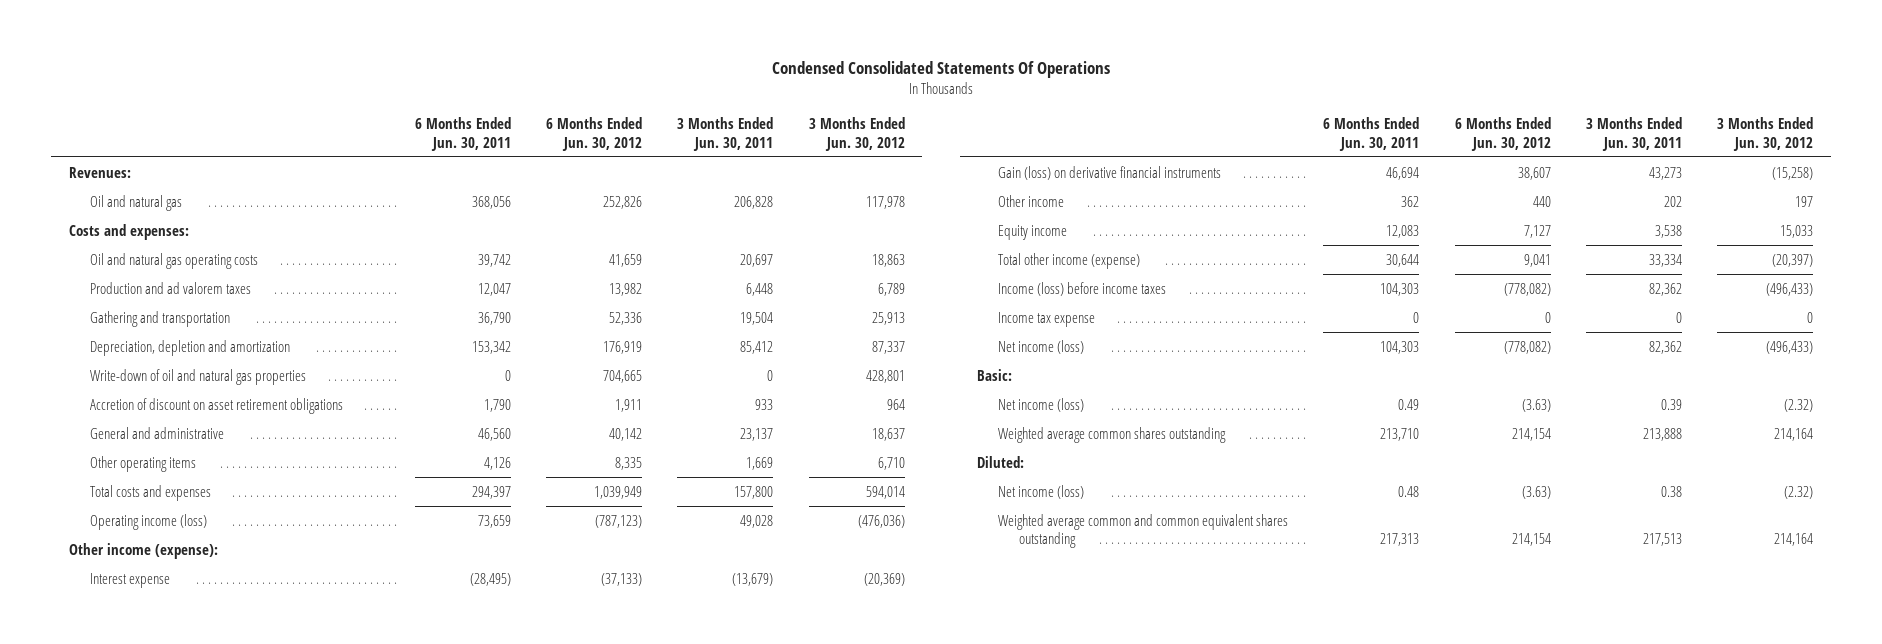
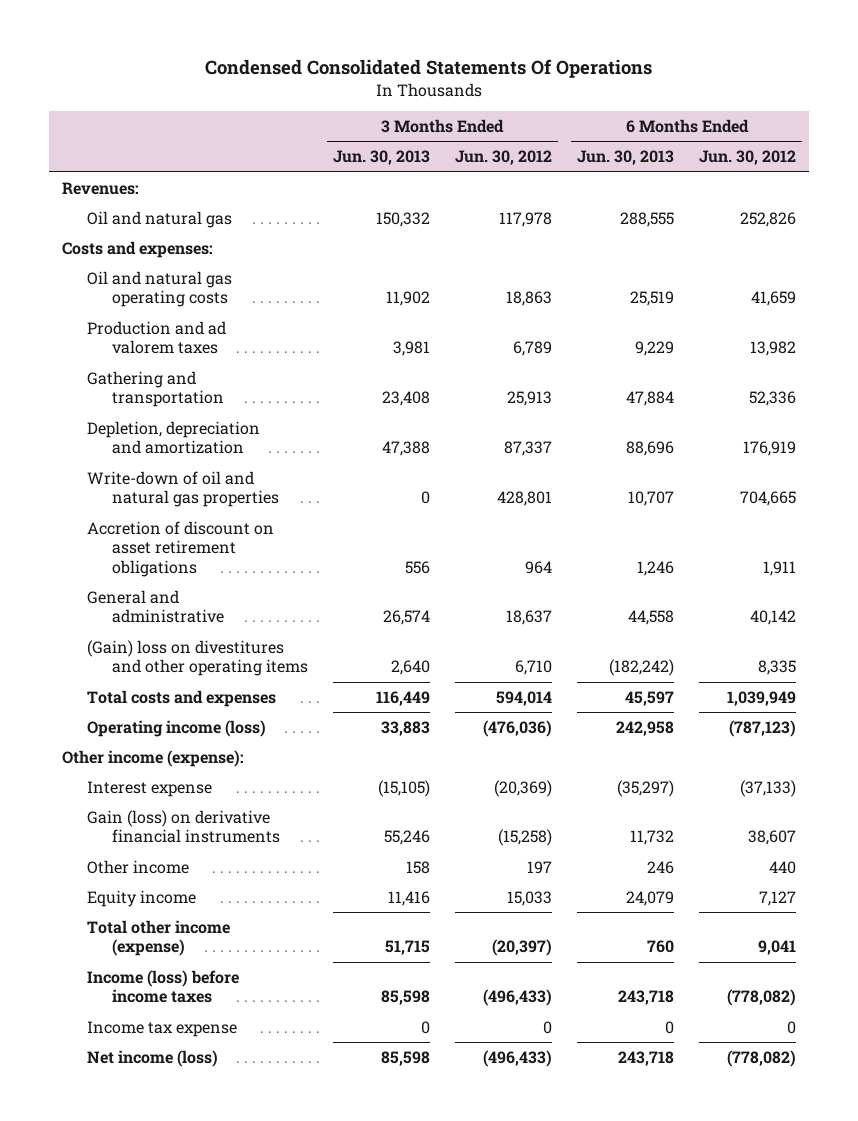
- | 6 Months Ended Jun. 30, 2011 | 6 Months Ended Jun. 30, 2012 | 3 Months Ended Jun. 30, 2011 | 3 Months Ended Jun. 30, 2012
+ | 3 Months Ended Jun. 30, 2013 | 3 Months Ended Jun. 30, 2012 | 6 Months Ended Jun. 30, 2013 | 6 Months Ended Jun. 30, 2012
- Depreciation, depletion and amortization | 153,342 | 176,919 | 85,412 | 87,337
+ Depletion, depreciation and amortization | 47,388 | 87,337 | 88,696 | 176,919
- Other operating items | 4,126 | 8,335 | 1,669 | 6,710
+ (Gain) loss on divestitures and other operating items | 2,640 | 6,710 | (182,242) | 8,335
- Basic:
- Net income (loss) | 0.49 | (3.63) | 0.39 | (2.32)
- Weighted average common shares outstanding | 213,710 | 214,154 | 213,888 | 214,164
- Diluted:
- Net income (loss) | 0.48 | (3.63) | 0.38 | (2.32)
- Weighted average common and common equivalent shares outstanding | 217,313 | 214,154 | 217,513 | 214,164

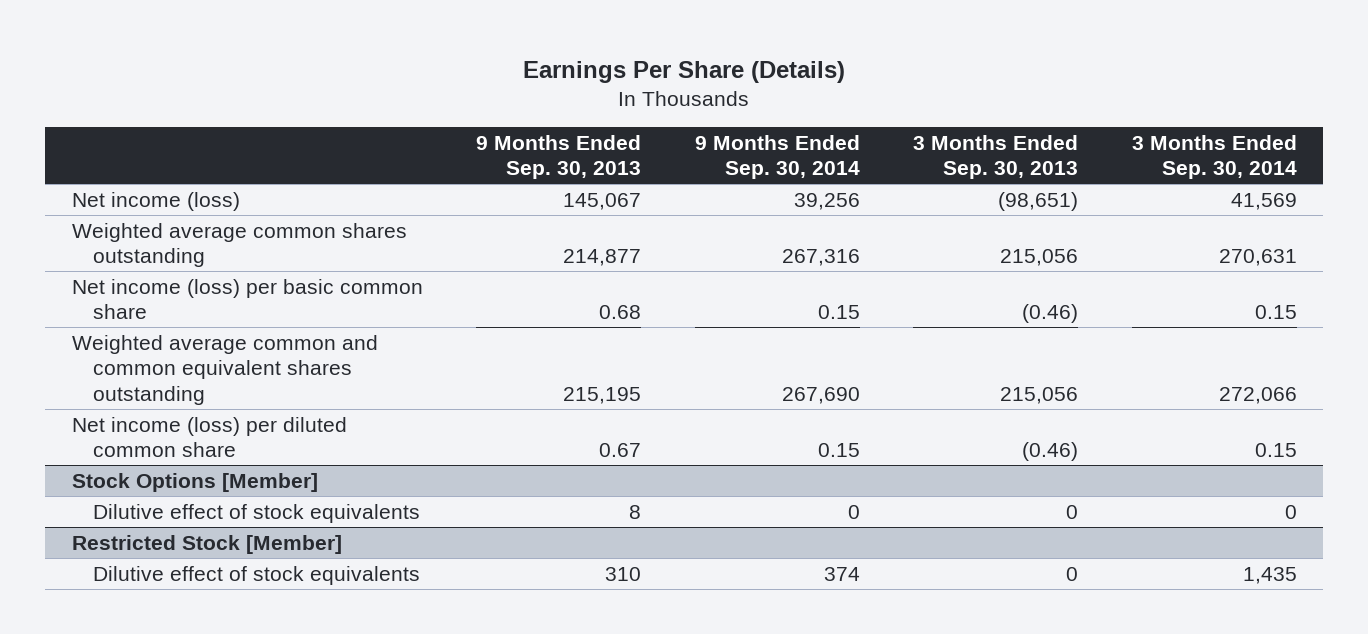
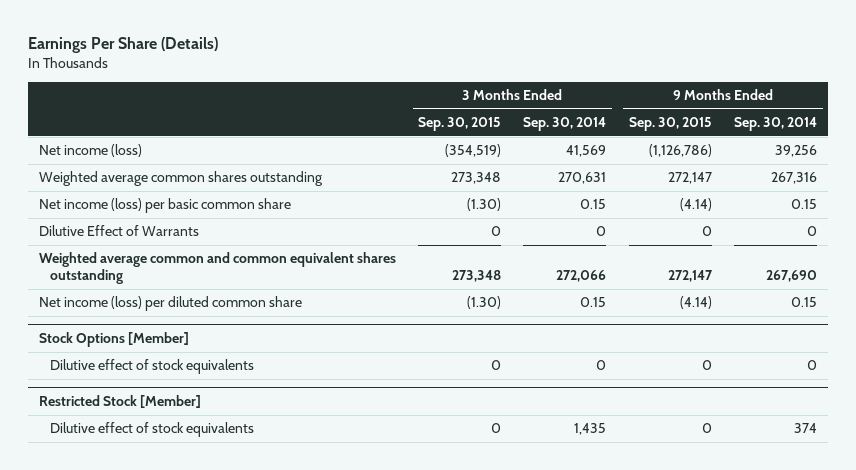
- | 9 Months Ended Sep. 30, 2013 | 9 Months Ended Sep. 30, 2014 | 3 Months Ended Sep. 30, 2013 | 3 Months Ended Sep. 30, 2014
+ | 3 Months Ended Sep. 30, 2015 | 3 Months Ended Sep. 30, 2014 | 9 Months Ended Sep. 30, 2015 | 9 Months Ended Sep. 30, 2014
+ Dilutive Effect of Warrants | 0 | 0 | 0 | 0

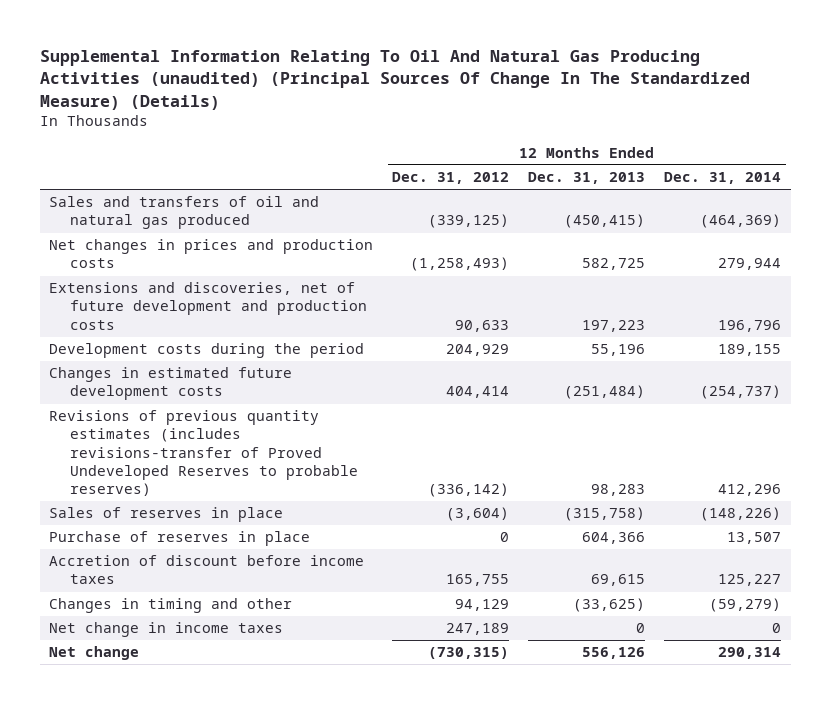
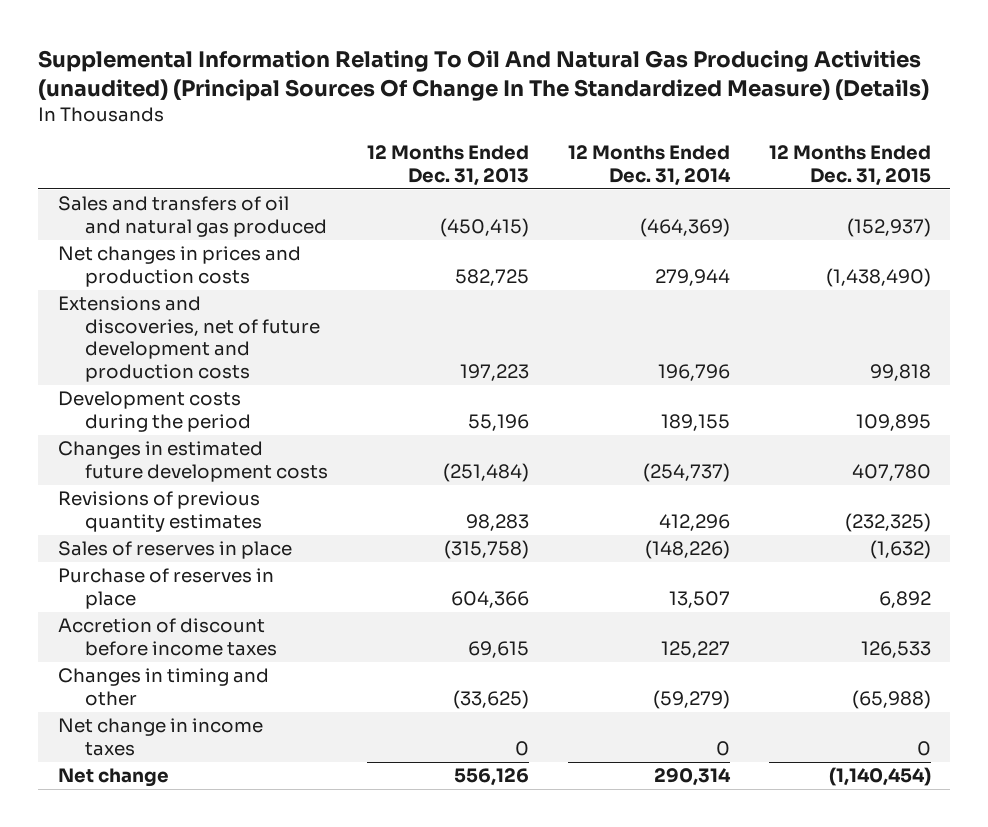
- | 12 Months Ended Dec. 31, 2012 | 12 Months Ended Dec. 31, 2013 | 12 Months Ended Dec. 31, 2014
+ | 12 Months Ended Dec. 31, 2013 | 12 Months Ended Dec. 31, 2014 | 12 Months Ended Dec. 31, 2015
- Revisions of previous quantity estimates (includes revisions-transfer of Proved Undeveloped Reserves to probable reserves) | (336,142) | 98,283 | 412,296
+ Revisions of previous quantity estimates | 98,283 | 412,296 | (232,325)

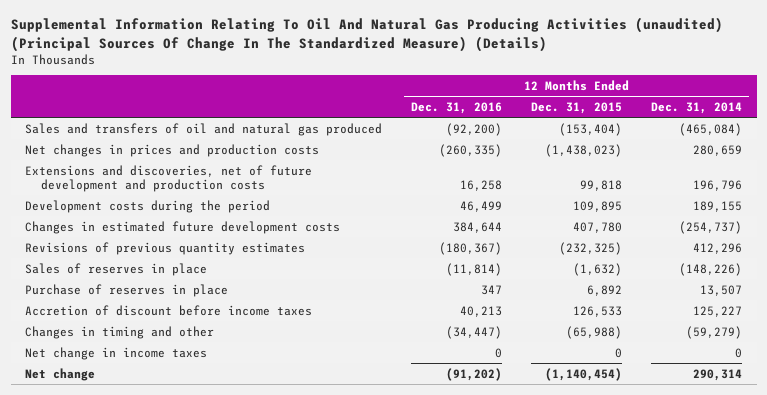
- | 12 Months Ended Dec. 31, 2013 | 12 Months Ended Dec. 31, 2014 | 12 Months Ended Dec. 31, 2015
+ | 12 Months Ended Dec. 31, 2016 | 12 Months Ended Dec. 31, 2015 | 12 Months Ended Dec. 31, 2014
- Sales and transfers of oil and natural gas produced | (450,415) | (464,369) | (152,937)
- Net changes in prices and production costs | 582,725 | 279,944 | (1,438,490)
+ Sales and transfers of oil and natural gas produced | (92,200) | (153,404) | (465,084)
+ Net changes in prices and production costs | (260,335) | (1,438,023) | 280,659

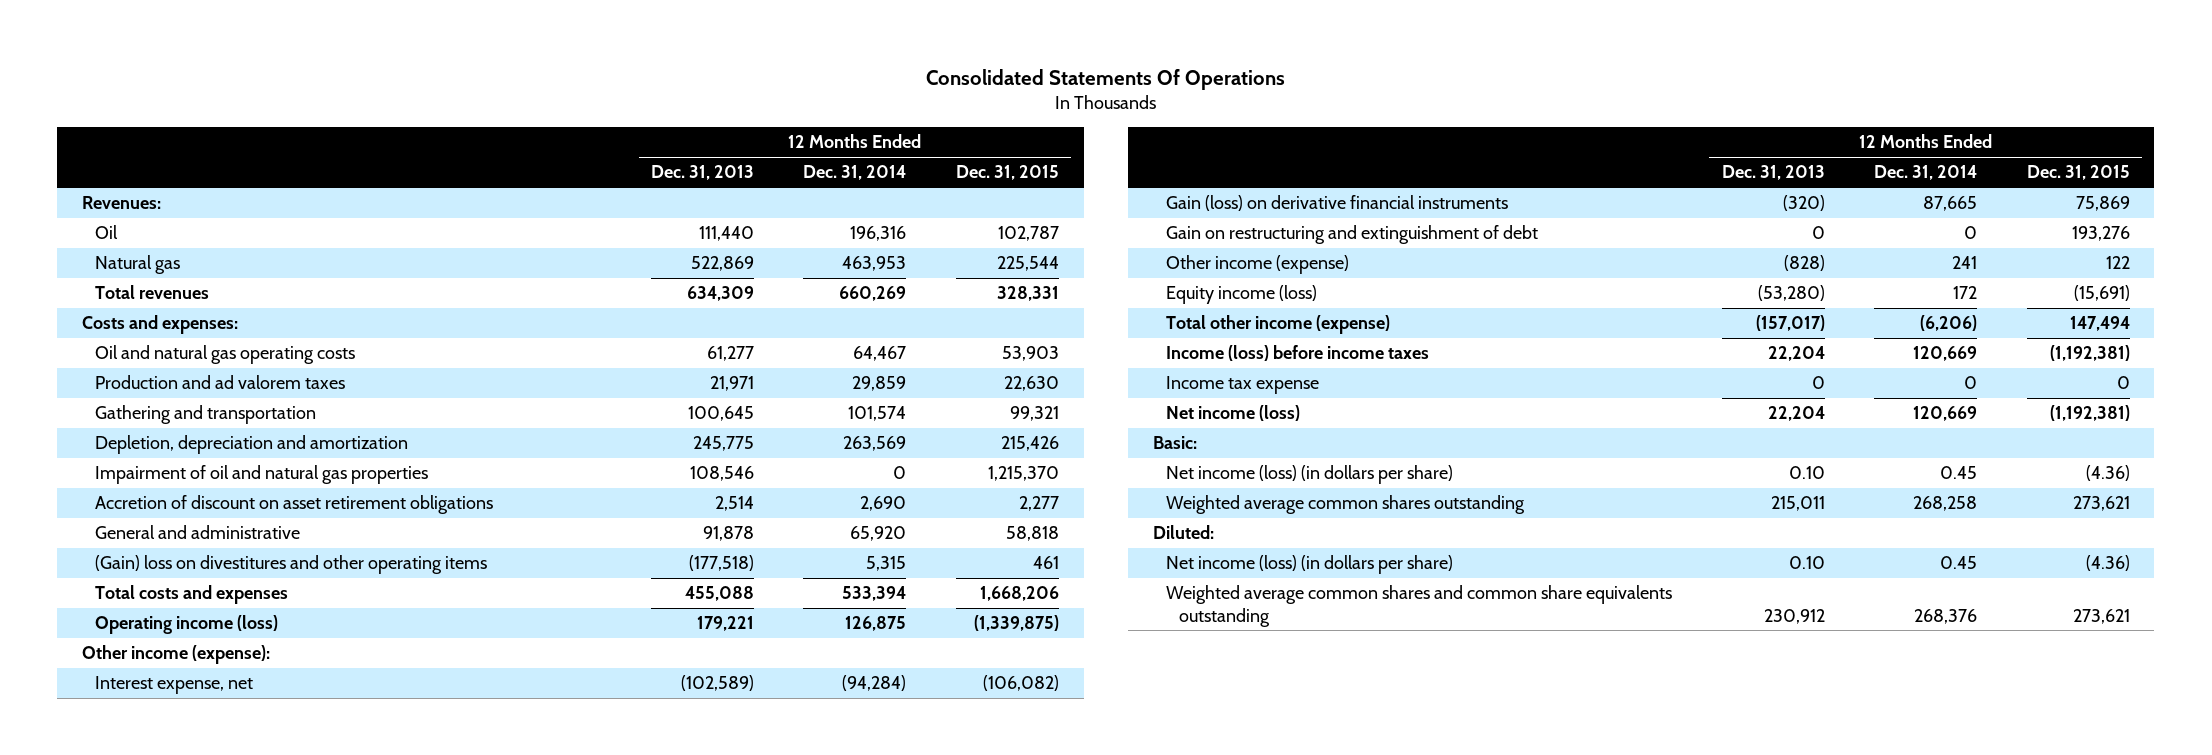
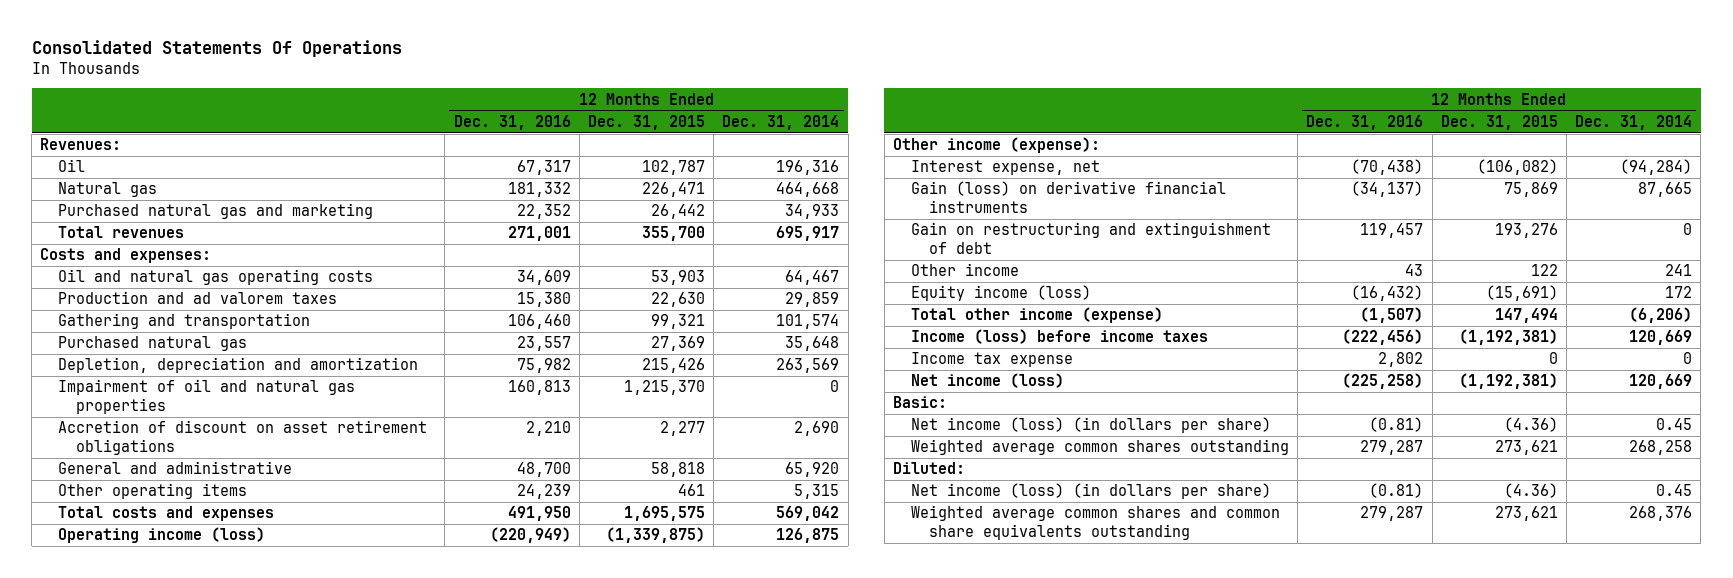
- | 12 Months Ended Dec. 31, 2013 | 12 Months Ended Dec. 31, 2014 | 12 Months Ended Dec. 31, 2015
+ | 12 Months Ended Dec. 31, 2016 | 12 Months Ended Dec. 31, 2015 | 12 Months Ended Dec. 31, 2014
- Natural gas | 522,869 | 463,953 | 225,544
- Total revenues | 634,309 | 660,269 | 328,331
+ Natural gas | 181,332 | 226,471 | 464,668
+ Purchased natural gas and marketing | 22,352 | 26,442 | 34,933
+ Total revenues | 271,001 | 355,700 | 695,917
+ Purchased natural gas | 23,557 | 27,369 | 35,648
- (Gain) loss on divestitures and other operating items | (177,518) | 5,315 | 461
- Total costs and expenses | 455,088 | 533,394 | 1,668,206
+ Other operating items | 24,239 | 461 | 5,315
+ Total costs and expenses | 491,950 | 1,695,575 | 569,042
- Other income (expense) | (828) | 241 | 122
+ Other income | 43 | 122 | 241

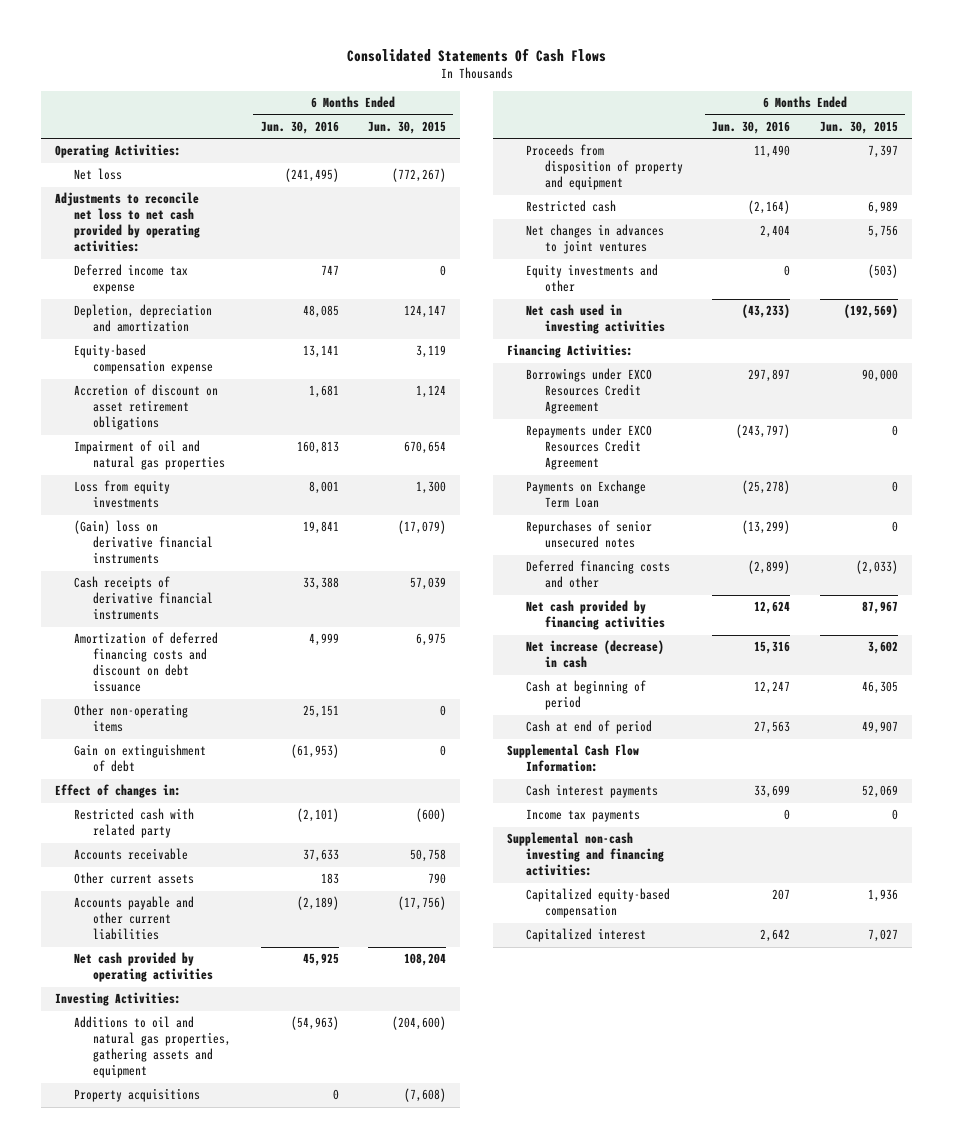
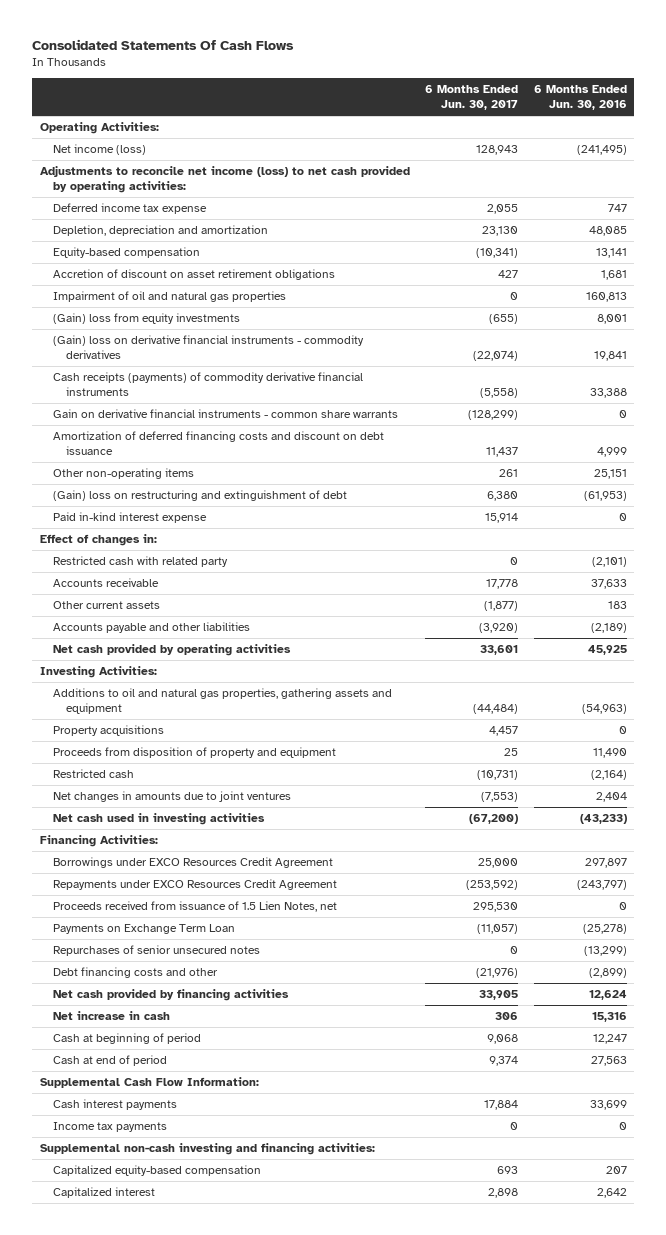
- | 6 Months Ended Jun. 30, 2016 | 6 Months Ended Jun. 30, 2015
+ | 6 Months Ended Jun. 30, 2017 | 6 Months Ended Jun. 30, 2016
- Net loss | (241,495) | (772,267)
- Adjustments to reconcile net loss to net cash provided by operating activities:
+ Net income (loss) | 128,943 | (241,495)
+ Adjustments to reconcile net income (loss) to net cash provided by operating activities:
- Equity-based compensation expense | 13,141 | 3,119
+ Equity-based compensation | (10,341) | 13,141
- Loss from equity investments | 8,001 | 1,300
- (Gain) loss on derivative financial instruments | 19,841 | (17,079)
- Cash receipts of derivative financial instruments | 33,388 | 57,039
+ (Gain) loss from equity investments | (655) | 8,001
+ (Gain) loss on derivative financial instruments - commodity derivatives | (22,074) | 19,841
+ Cash receipts (payments) of commodity derivative financial instruments | (5,558) | 33,388
+ Gain on derivative financial instruments - common share warrants | (128,299) | 0
- Gain on extinguishment of debt | (61,953) | 0
+ (Gain) loss on restructuring and extinguishment of debt | 6,380 | (61,953)
+ Paid in-kind interest expense | 15,914 | 0
- Accounts payable and other current liabilities | (2,189) | (17,756)
+ Accounts payable and other liabilities | (3,920) | (2,189)
- Net changes in advances to joint ventures | 2,404 | 5,756
- Equity investments and other | 0 | (503)
+ Net changes in amounts due to joint ventures | (7,553) | 2,404
+ Proceeds received from issuance of 1.5 Lien Notes, net | 295,530 | 0
- Deferred financing costs and other | (2,899) | (2,033)
+ Debt financing costs and other | (21,976) | (2,899)
- Net increase (decrease) in cash | 15,316 | 3,602
+ Net increase in cash | 306 | 15,316

